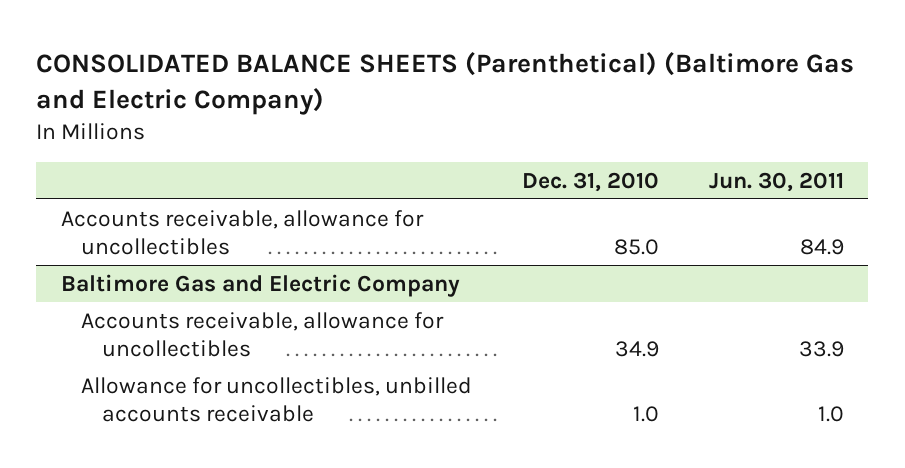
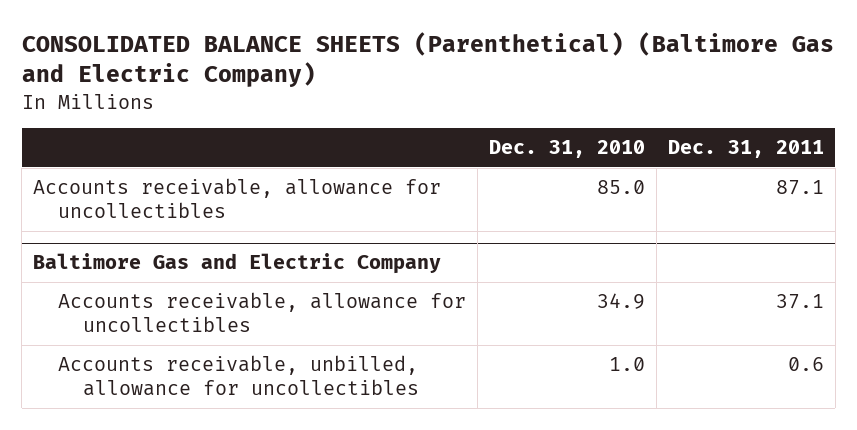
- | Dec. 31, 2010 | Jun. 30, 2011
+ | Dec. 31, 2010 | Dec. 31, 2011
@ Baltimore Gas and Electric Company
- Allowance for uncollectibles, unbilled accounts receivable | 1.0 | 1.0
+ Accounts receivable, unbilled, allowance for uncollectibles | 1.0 | 0.6

